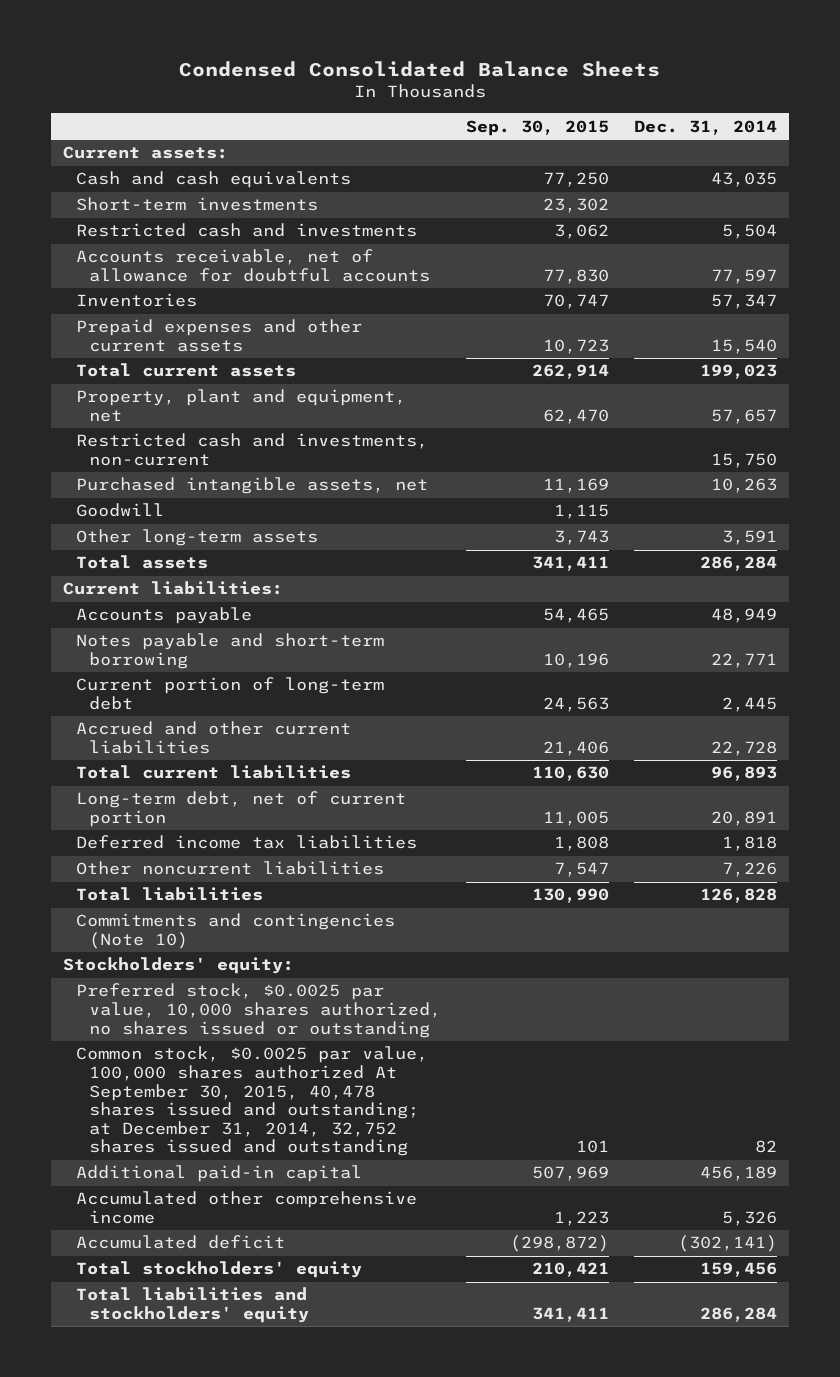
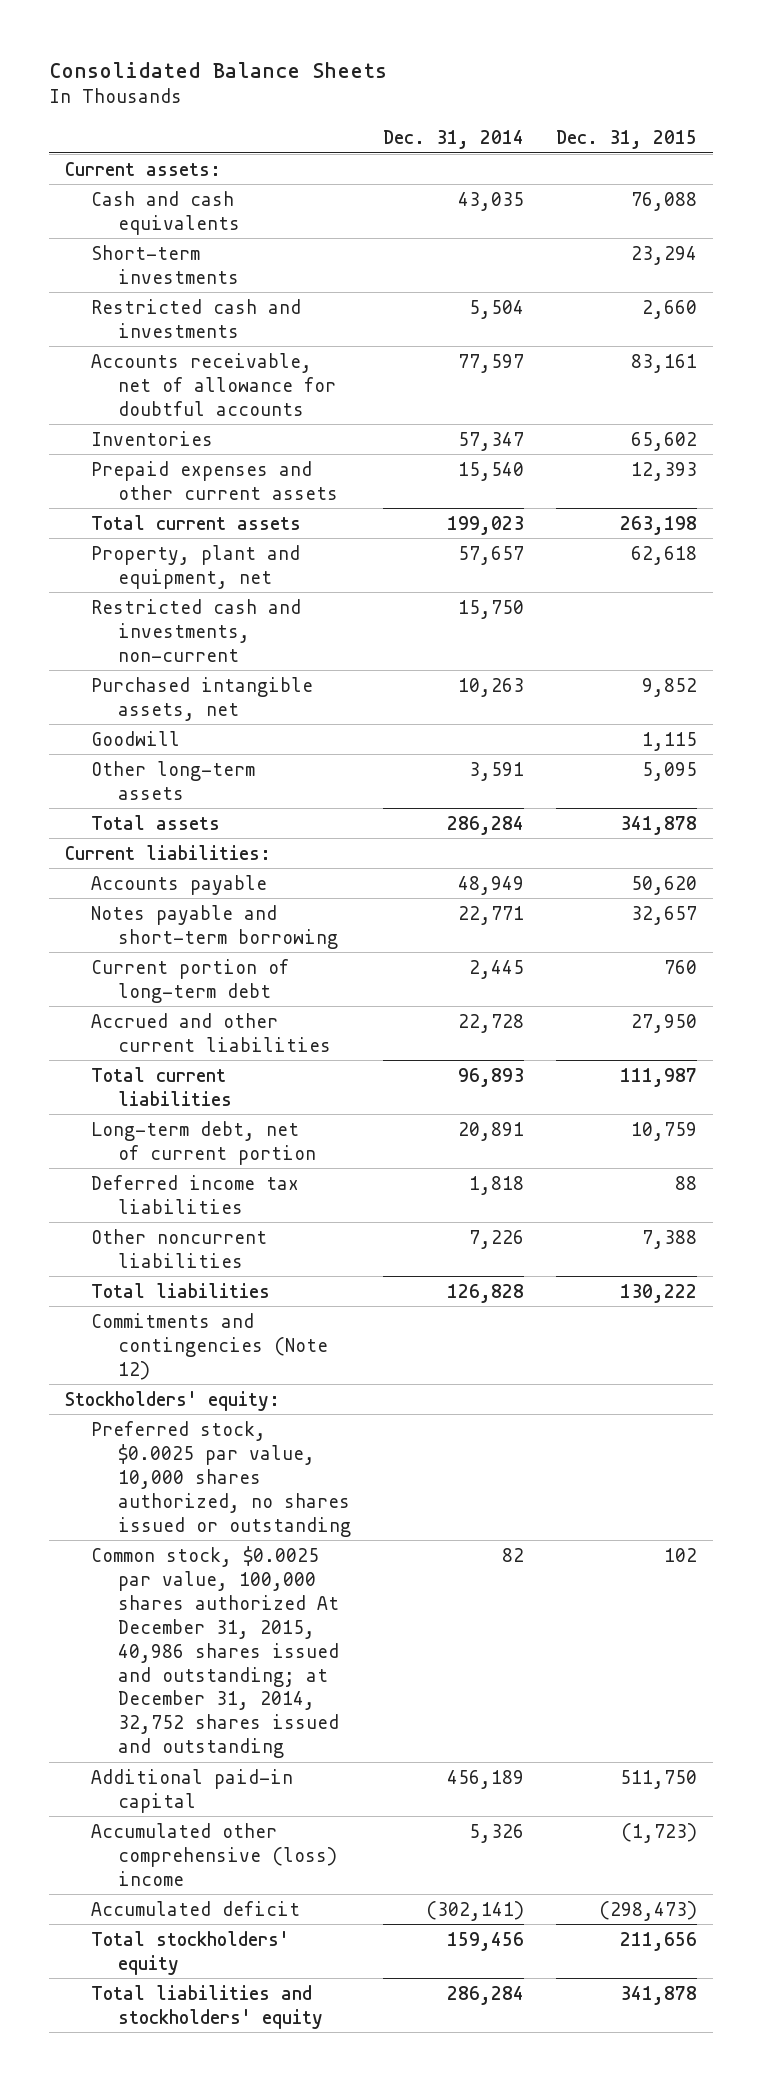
- Condensed Consolidated Balance Sheets
+ Consolidated Balance Sheets
- | Sep. 30, 2015 | Dec. 31, 2014
+ | Dec. 31, 2014 | Dec. 31, 2015
- Commitments and contingencies (Note 10)
+ Commitments and contingencies (Note 12)
- Common stock, $0.0025 par value, 100,000 shares authorized At September 30, 2015, 40,478 shares issued and outstanding; at December 31, 2014, 32,752 shares issued and outstanding | 101 | 82
+ Common stock, $0.0025 par value, 100,000 shares authorized At December 31, 2015, 40,986 shares issued and outstanding; at December 31, 2014, 32,752 shares issued and outstanding | 82 | 102
- Accumulated other comprehensive income | 1,223 | 5,326
+ Accumulated other comprehensive (loss) income | 5,326 | (1,723)

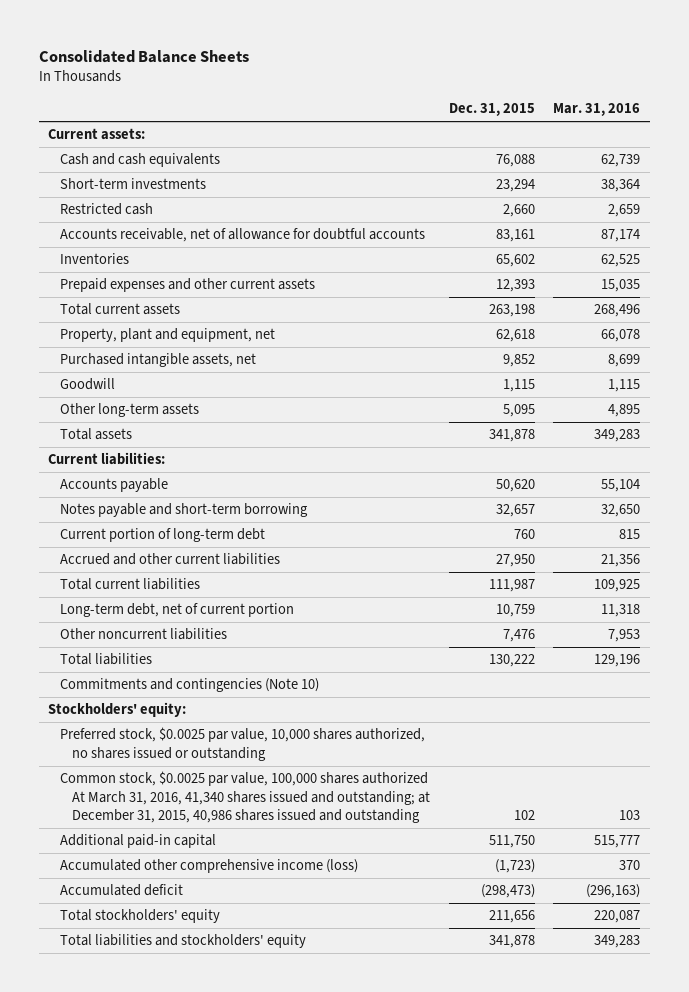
- | Dec. 31, 2014 | Dec. 31, 2015
+ | Dec. 31, 2015 | Mar. 31, 2016
- Restricted cash and investments | 5,504 | 2,660
+ Restricted cash | 2,660 | 2,659
- Restricted cash and investments, non-current | 15,750 |
- Deferred income tax liabilities | 1,818 | 88
- Other noncurrent liabilities | 7,226 | 7,388
+ Other noncurrent liabilities | 7,476 | 7,953
- Commitments and contingencies (Note 12)
+ Commitments and contingencies (Note 10)
- Common stock, $0.0025 par value, 100,000 shares authorized At December 31, 2015, 40,986 shares issued and outstanding; at December 31, 2014, 32,752 shares issued and outstanding | 82 | 102
+ Common stock, $0.0025 par value, 100,000 shares authorized At March 31, 2016, 41,340 shares issued and outstanding; at December 31, 2015, 40,986 shares issued and outstanding | 102 | 103
- Accumulated other comprehensive (loss) income | 5,326 | (1,723)
+ Accumulated other comprehensive income (loss) | (1,723) | 370

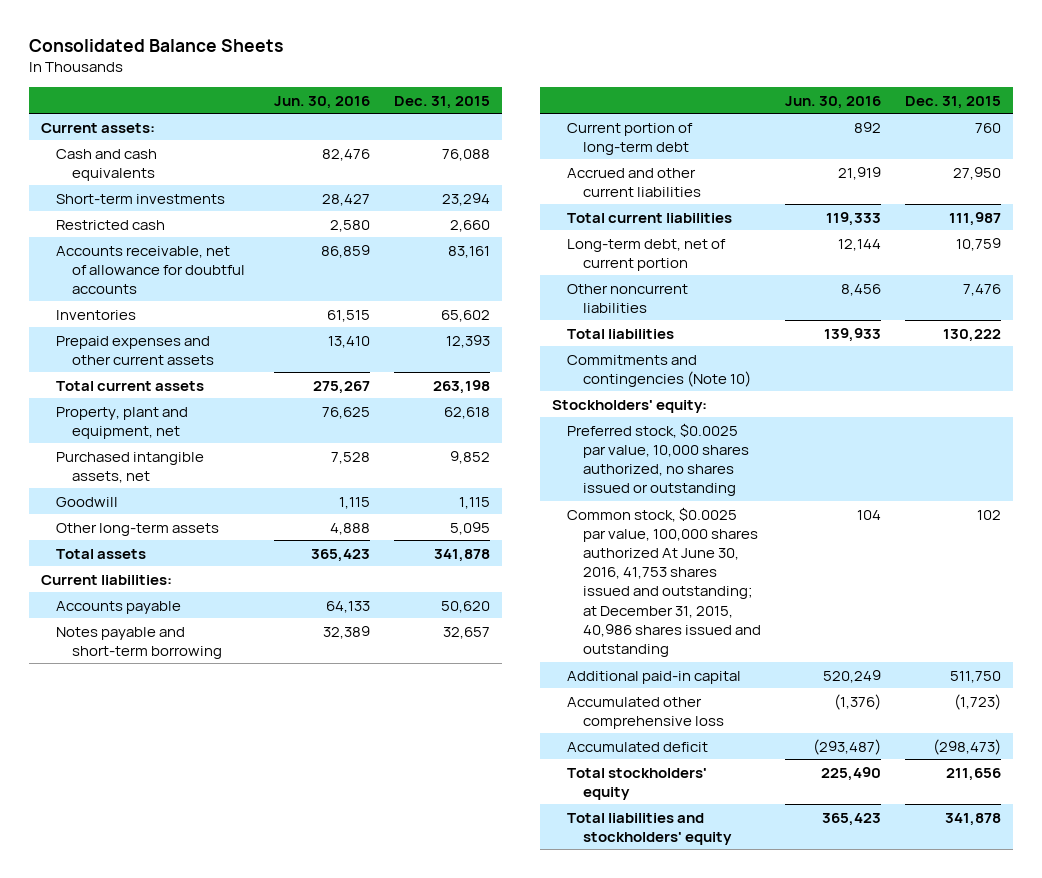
- | Dec. 31, 2015 | Mar. 31, 2016
+ | Jun. 30, 2016 | Dec. 31, 2015
- Common stock, $0.0025 par value, 100,000 shares authorized At March 31, 2016, 41,340 shares issued and outstanding; at December 31, 2015, 40,986 shares issued and outstanding | 102 | 103
+ Common stock, $0.0025 par value, 100,000 shares authorized At June 30, 2016, 41,753 shares issued and outstanding; at December 31, 2015, 40,986 shares issued and outstanding | 104 | 102
- Accumulated other comprehensive income (loss) | (1,723) | 370
+ Accumulated other comprehensive loss | (1,376) | (1,723)

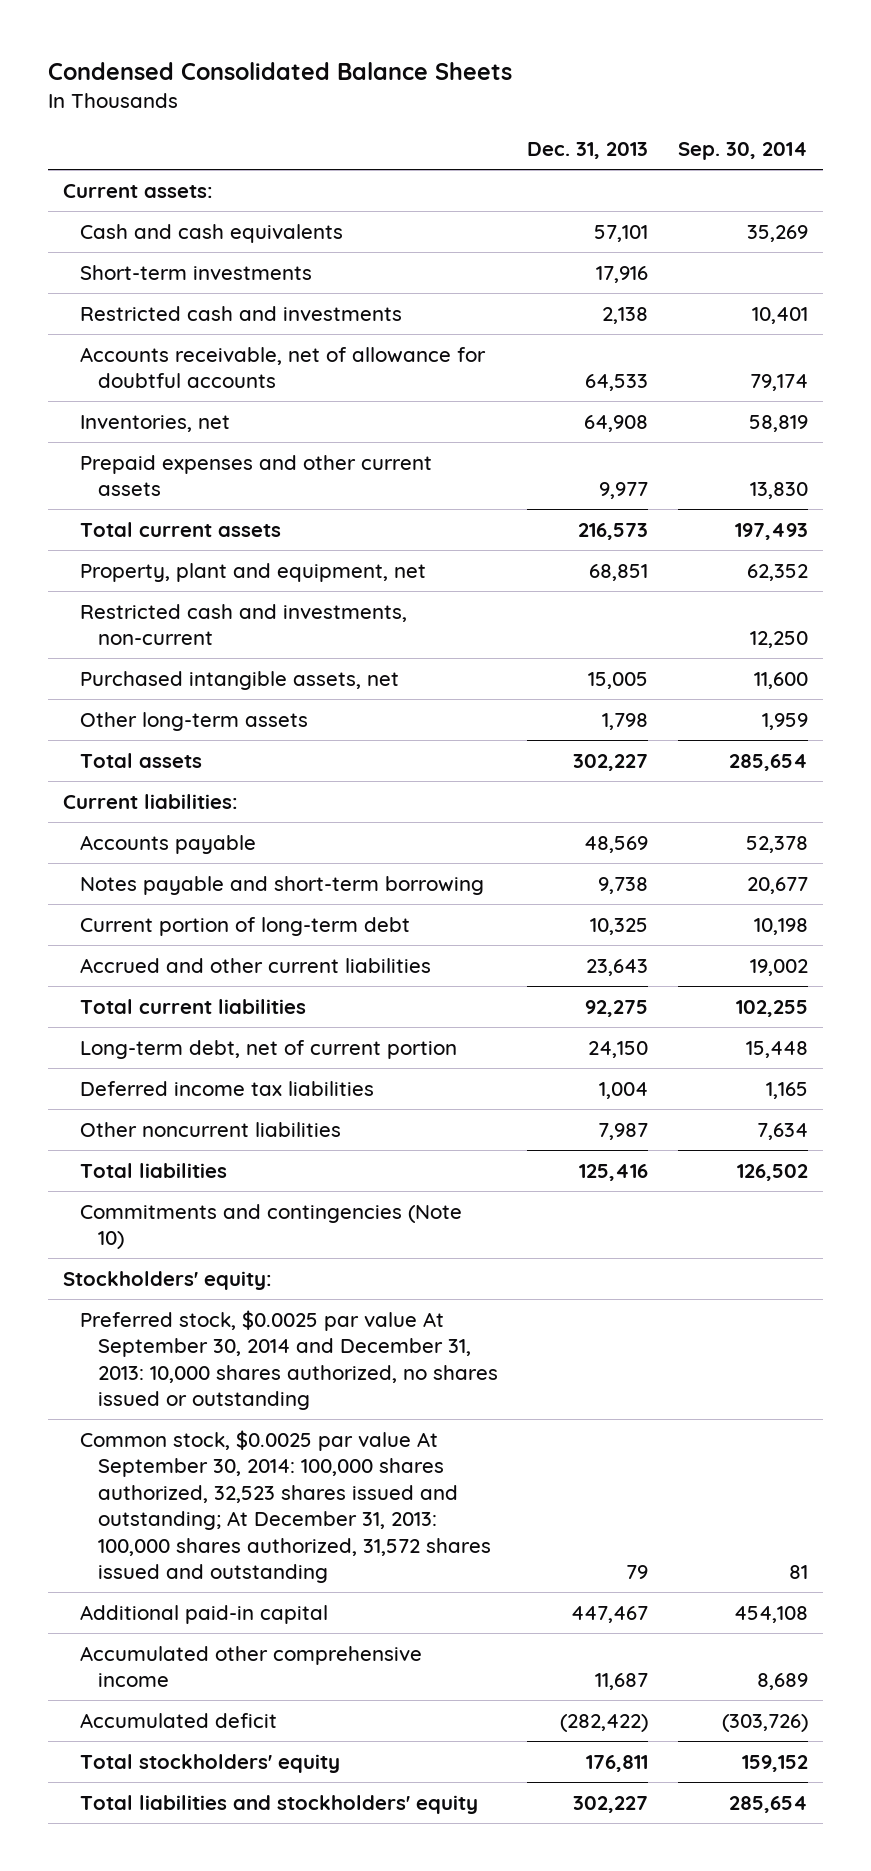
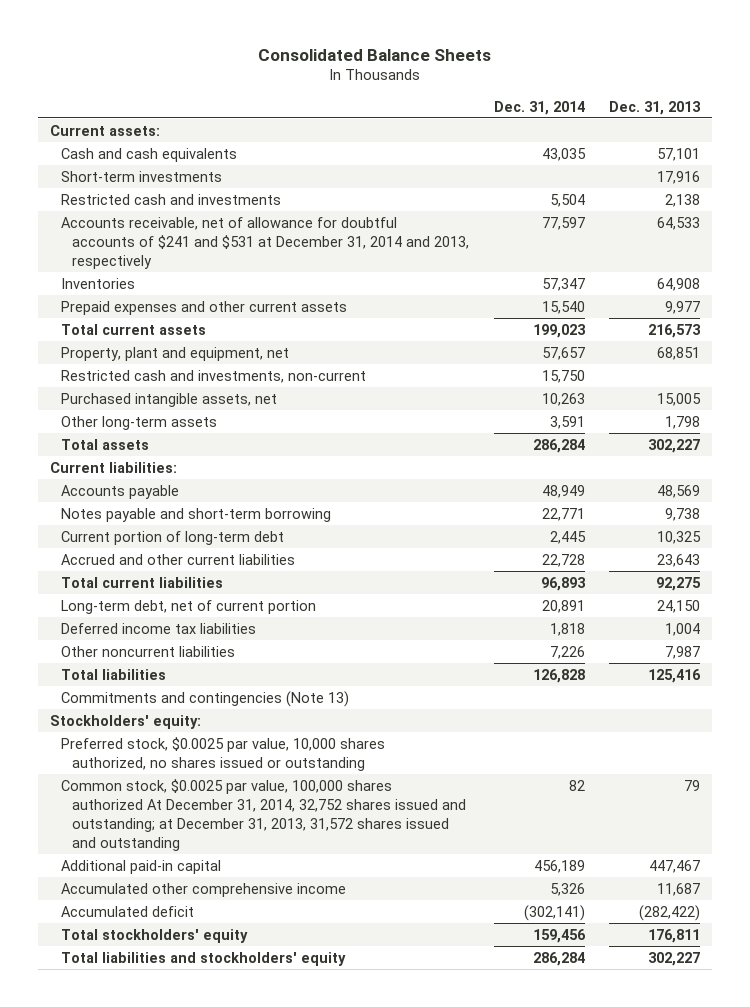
- Condensed Consolidated Balance Sheets
+ Consolidated Balance Sheets
- | Dec. 31, 2013 | Sep. 30, 2014
+ | Dec. 31, 2014 | Dec. 31, 2013
- Accounts receivable, net of allowance for doubtful accounts | 64,533 | 79,174
- Inventories, net | 64,908 | 58,819
+ Accounts receivable, net of allowance for doubtful accounts of $241 and $531 at December 31, 2014 and 2013, respectively | 77,597 | 64,533
+ Inventories | 57,347 | 64,908
- Commitments and contingencies (Note 10)
+ Commitments and contingencies (Note 13)
- Preferred stock, $0.0025 par value At September 30, 2014 and December 31, 2013: 10,000 shares authorized, no shares issued or outstanding
- Common stock, $0.0025 par value At September 30, 2014: 100,000 shares authorized, 32,523 shares issued and outstanding; At December 31, 2013: 100,000 shares authorized, 31,572 shares issued and outstanding | 79 | 81
+ Preferred stock, $0.0025 par value, 10,000 shares authorized, no shares issued or outstanding
+ Common stock, $0.0025 par value, 100,000 shares authorized At December 31, 2014, 32,752 shares issued and outstanding; at December 31, 2013, 31,572 shares issued and outstanding | 82 | 79

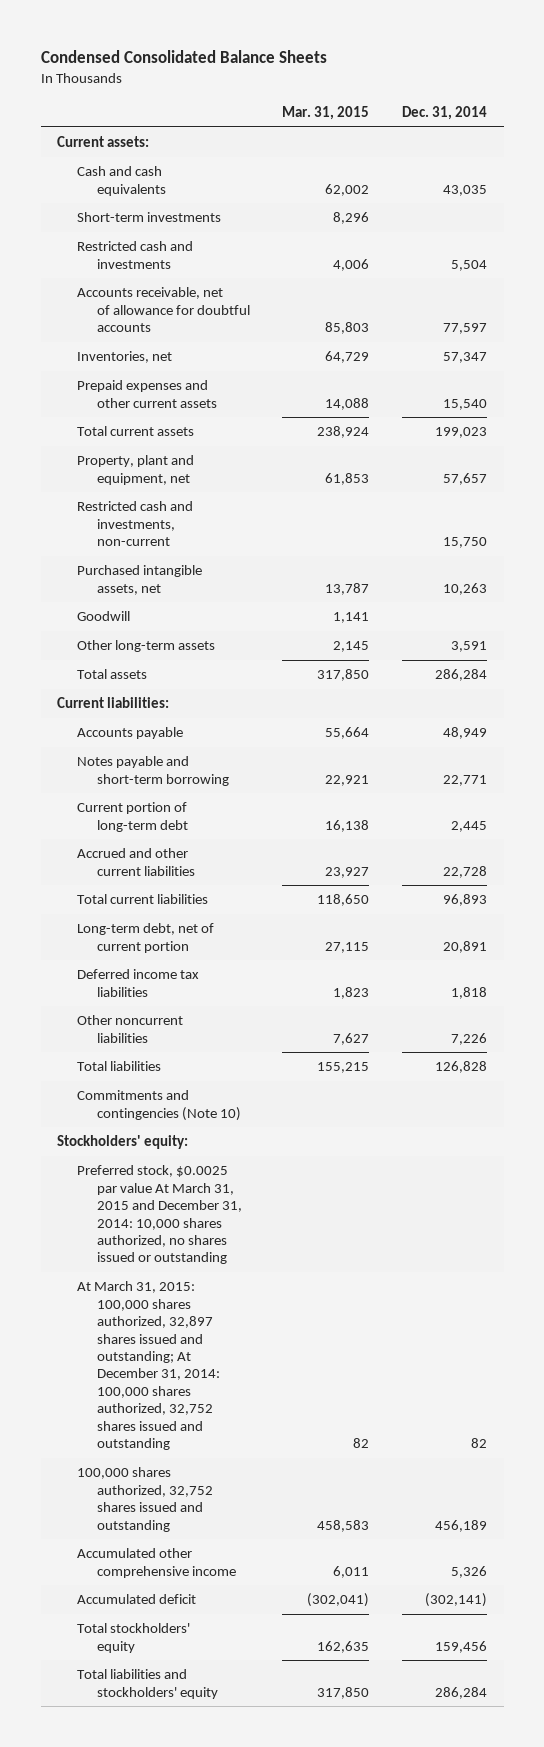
- Consolidated Balance Sheets
+ Condensed Consolidated Balance Sheets
- | Dec. 31, 2014 | Dec. 31, 2013
+ | Mar. 31, 2015 | Dec. 31, 2014
- Accounts receivable, net of allowance for doubtful accounts of $241 and $531 at December 31, 2014 and 2013, respectively | 77,597 | 64,533
- Inventories | 57,347 | 64,908
+ Accounts receivable, net of allowance for doubtful accounts | 85,803 | 77,597
+ Inventories, net | 64,729 | 57,347
+ Goodwill | 1,141 |
- Commitments and contingencies (Note 13)
+ Commitments and contingencies (Note 10)
- Preferred stock, $0.0025 par value, 10,000 shares authorized, no shares issued or outstanding
- Common stock, $0.0025 par value, 100,000 shares authorized At December 31, 2014, 32,752 shares issued and outstanding; at December 31, 2013, 31,572 shares issued and outstanding | 82 | 79
- Additional paid-in capital | 456,189 | 447,467
+ Preferred stock, $0.0025 par value At March 31, 2015 and December 31, 2014: 10,000 shares authorized, no shares issued or outstanding
+ At March 31, 2015: 100,000 shares authorized, 32,897 shares issued and outstanding; At December 31, 2014: 100,000 shares authorized, 32,752 shares issued and outstanding | 82 | 82
+ 100,000 shares authorized, 32,752 shares issued and outstanding | 458,583 | 456,189

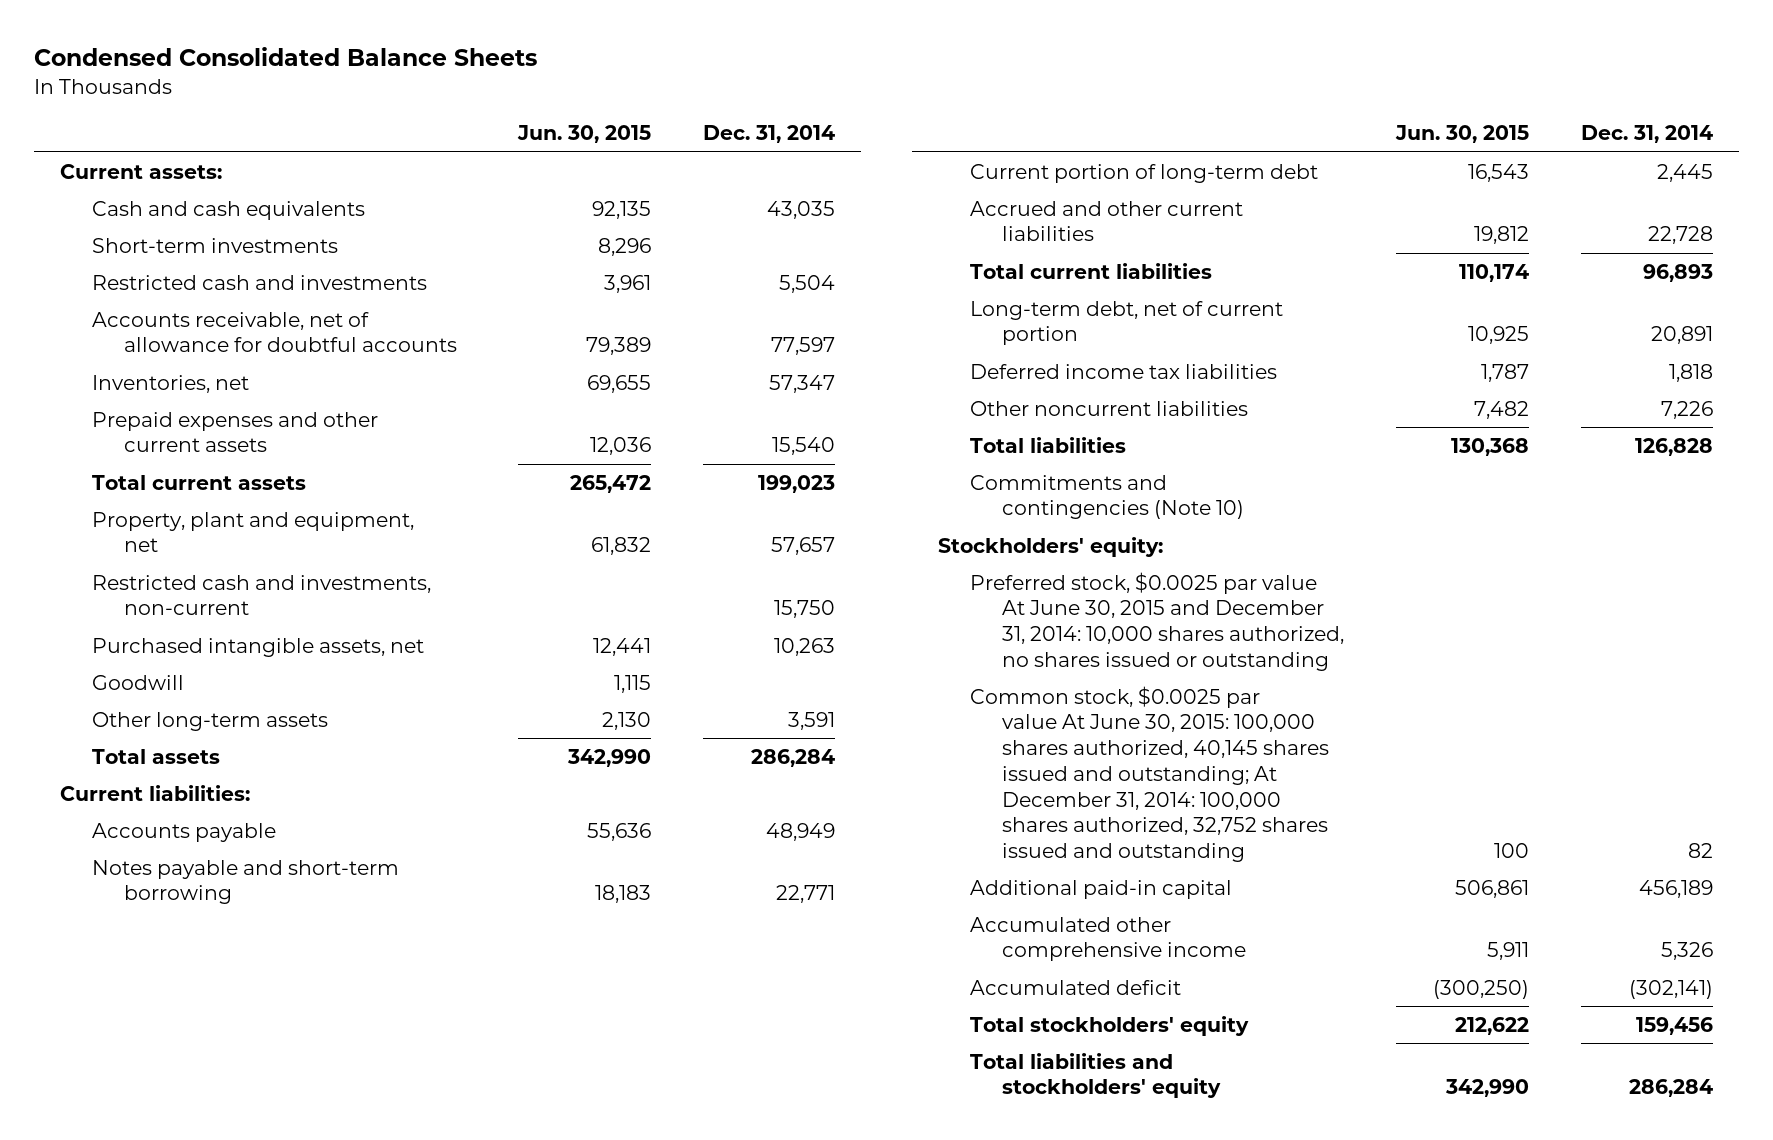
- | Mar. 31, 2015 | Dec. 31, 2014
+ | Jun. 30, 2015 | Dec. 31, 2014
- Preferred stock, $0.0025 par value At March 31, 2015 and December 31, 2014: 10,000 shares authorized, no shares issued or outstanding
- At March 31, 2015: 100,000 shares authorized, 32,897 shares issued and outstanding; At December 31, 2014: 100,000 shares authorized, 32,752 shares issued and outstanding | 82 | 82
- 100,000 shares authorized, 32,752 shares issued and outstanding | 458,583 | 456,189
+ Preferred stock, $0.0025 par value At June 30, 2015 and December 31, 2014: 10,000 shares authorized, no shares issued or outstanding
+ Common stock, $0.0025 par value At June 30, 2015: 100,000 shares authorized, 40,145 shares issued and outstanding; At December 31, 2014: 100,000 shares authorized, 32,752 shares issued and outstanding | 100 | 82
+ Additional paid-in capital | 506,861 | 456,189

